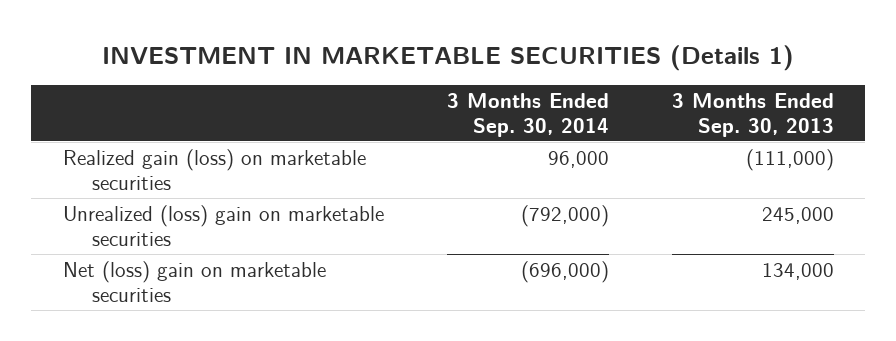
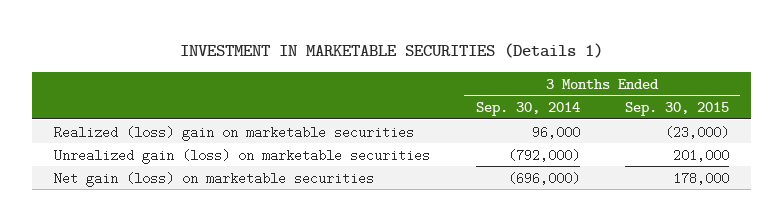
- | 3 Months Ended Sep. 30, 2014 | 3 Months Ended Sep. 30, 2013
+ | 3 Months Ended Sep. 30, 2014 | 3 Months Ended Sep. 30, 2015
- Realized gain (loss) on marketable securities | 96,000 | (111,000)
- Unrealized (loss) gain on marketable securities | (792,000) | 245,000
- Net (loss) gain on marketable securities | (696,000) | 134,000
+ Realized (loss) gain on marketable securities | 96,000 | (23,000)
+ Unrealized gain (loss) on marketable securities | (792,000) | 201,000
+ Net gain (loss) on marketable securities | (696,000) | 178,000

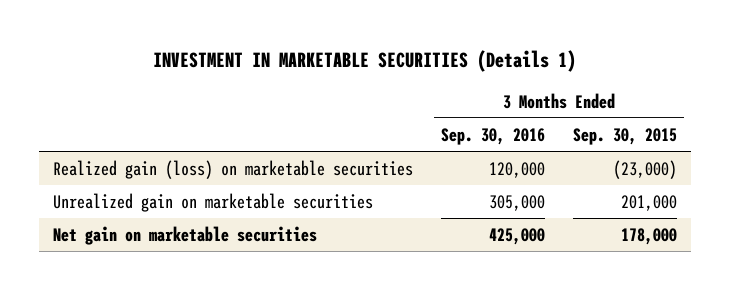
- | 3 Months Ended Sep. 30, 2014 | 3 Months Ended Sep. 30, 2015
+ | 3 Months Ended Sep. 30, 2016 | 3 Months Ended Sep. 30, 2015
- Realized (loss) gain on marketable securities | 96,000 | (23,000)
- Unrealized gain (loss) on marketable securities | (792,000) | 201,000
- Net gain (loss) on marketable securities | (696,000) | 178,000
+ Realized gain (loss) on marketable securities | 120,000 | (23,000)
+ Unrealized gain on marketable securities | 305,000 | 201,000
+ Net gain on marketable securities | 425,000 | 178,000

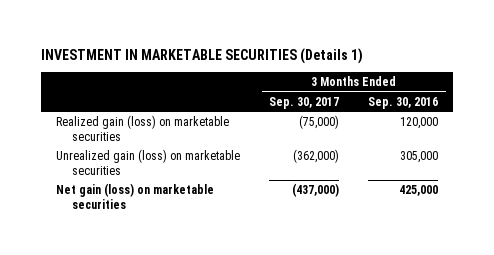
- | 3 Months Ended Sep. 30, 2016 | 3 Months Ended Sep. 30, 2015
+ | 3 Months Ended Sep. 30, 2017 | 3 Months Ended Sep. 30, 2016
- Unrealized gain on marketable securities | 305,000 | 201,000
- Net gain on marketable securities | 425,000 | 178,000
+ Unrealized gain (loss) on marketable securities | (362,000) | 305,000
+ Net gain (loss) on marketable securities | (437,000) | 425,000

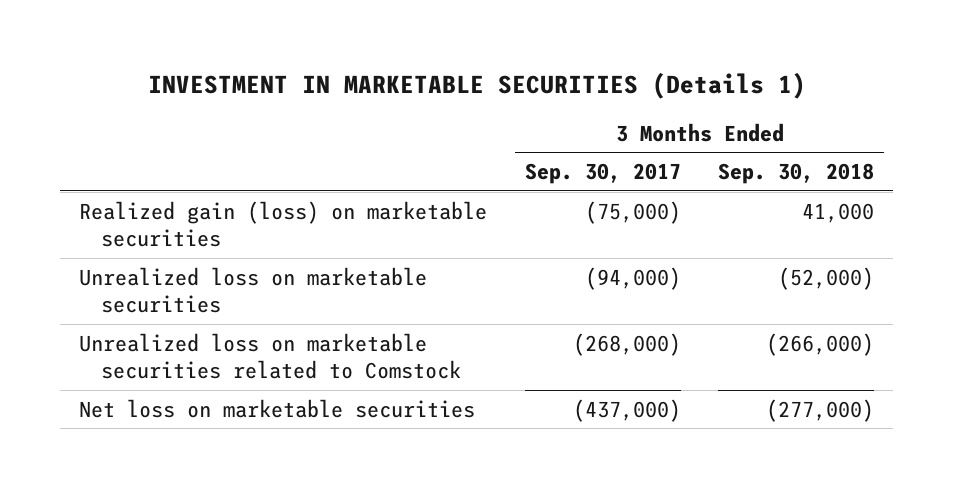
- | 3 Months Ended Sep. 30, 2017 | 3 Months Ended Sep. 30, 2016
+ | 3 Months Ended Sep. 30, 2017 | 3 Months Ended Sep. 30, 2018
- Unrealized gain (loss) on marketable securities | (362,000) | 305,000
- Net gain (loss) on marketable securities | (437,000) | 425,000
+ Unrealized loss on marketable securities | (94,000) | (52,000)
+ Unrealized loss on marketable securities related to Comstock | (268,000) | (266,000)
+ Net loss on marketable securities | (437,000) | (277,000)

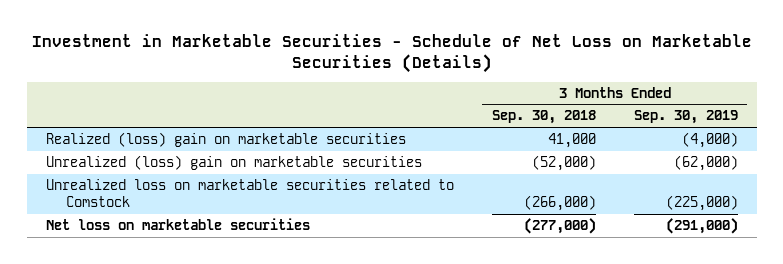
- INVESTMENT IN MARKETABLE SECURITIES (Details 1)
+ Investment in Marketable Securities - Schedule of Net Loss on Marketable Securities (Details)
- | 3 Months Ended Sep. 30, 2017 | 3 Months Ended Sep. 30, 2018
+ | 3 Months Ended Sep. 30, 2018 | 3 Months Ended Sep. 30, 2019
- Realized gain (loss) on marketable securities | (75,000) | 41,000
- Unrealized loss on marketable securities | (94,000) | (52,000)
+ Realized (loss) gain on marketable securities | 41,000 | (4,000)
+ Unrealized (loss) gain on marketable securities | (52,000) | (62,000)

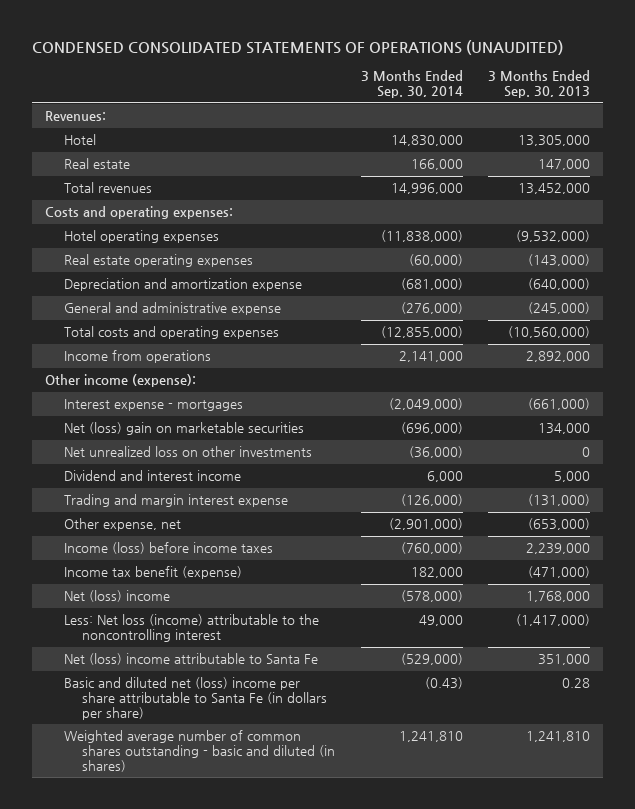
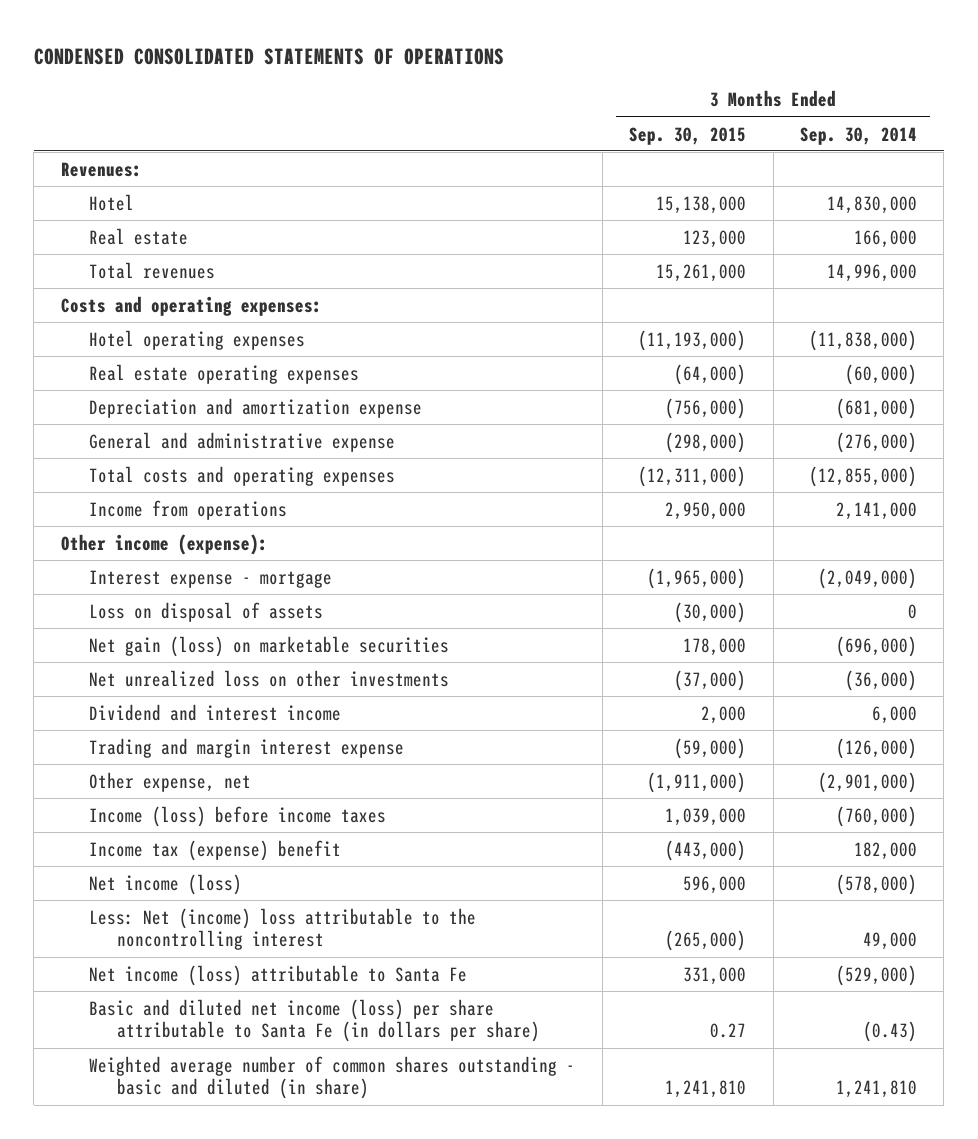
- CONDENSED CONSOLIDATED STATEMENTS OF OPERATIONS (UNAUDITED)
+ CONDENSED CONSOLIDATED STATEMENTS OF OPERATIONS
- | 3 Months Ended Sep. 30, 2014 | 3 Months Ended Sep. 30, 2013
+ | 3 Months Ended Sep. 30, 2015 | 3 Months Ended Sep. 30, 2014
- Interest expense - mortgages | (2,049,000) | (661,000)
- Net (loss) gain on marketable securities | (696,000) | 134,000
+ Interest expense - mortgage | (1,965,000) | (2,049,000)
+ Loss on disposal of assets | (30,000) | 0
+ Net gain (loss) on marketable securities | 178,000 | (696,000)
- Income tax benefit (expense) | 182,000 | (471,000)
- Net (loss) income | (578,000) | 1,768,000
- Less: Net loss (income) attributable to the noncontrolling interest | 49,000 | (1,417,000)
- Net (loss) income attributable to Santa Fe | (529,000) | 351,000
- Basic and diluted net (loss) income per share attributable to Santa Fe (in dollars per share) | (0.43) | 0.28
- Weighted average number of common shares outstanding - basic and diluted (in shares) | 1,241,810 | 1,241,810
+ Income tax (expense) benefit | (443,000) | 182,000
+ Net income (loss) | 596,000 | (578,000)
+ Less: Net (income) loss attributable to the noncontrolling interest | (265,000) | 49,000
+ Net income (loss) attributable to Santa Fe | 331,000 | (529,000)
+ Basic and diluted net income (loss) per share attributable to Santa Fe (in dollars per share) | 0.27 | (0.43)
+ Weighted average number of common shares outstanding - basic and diluted (in share) | 1,241,810 | 1,241,810

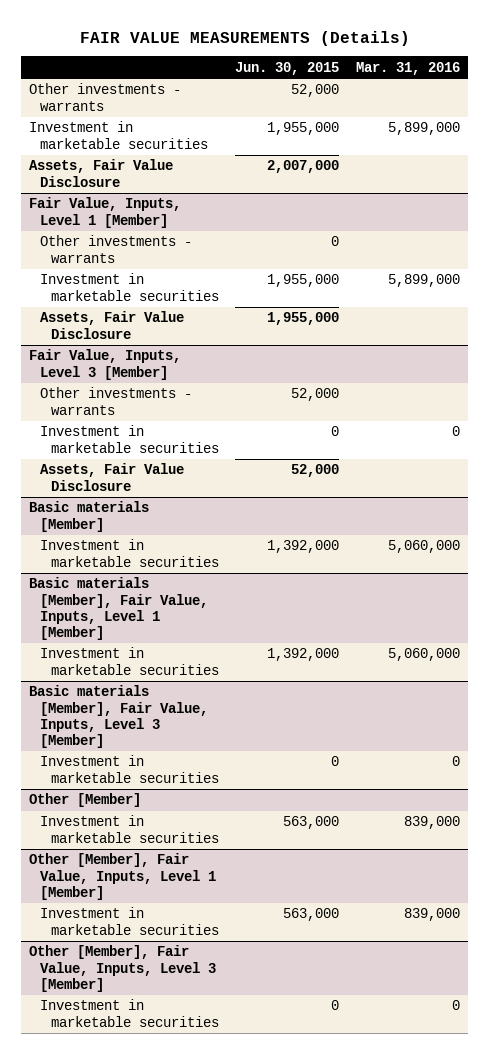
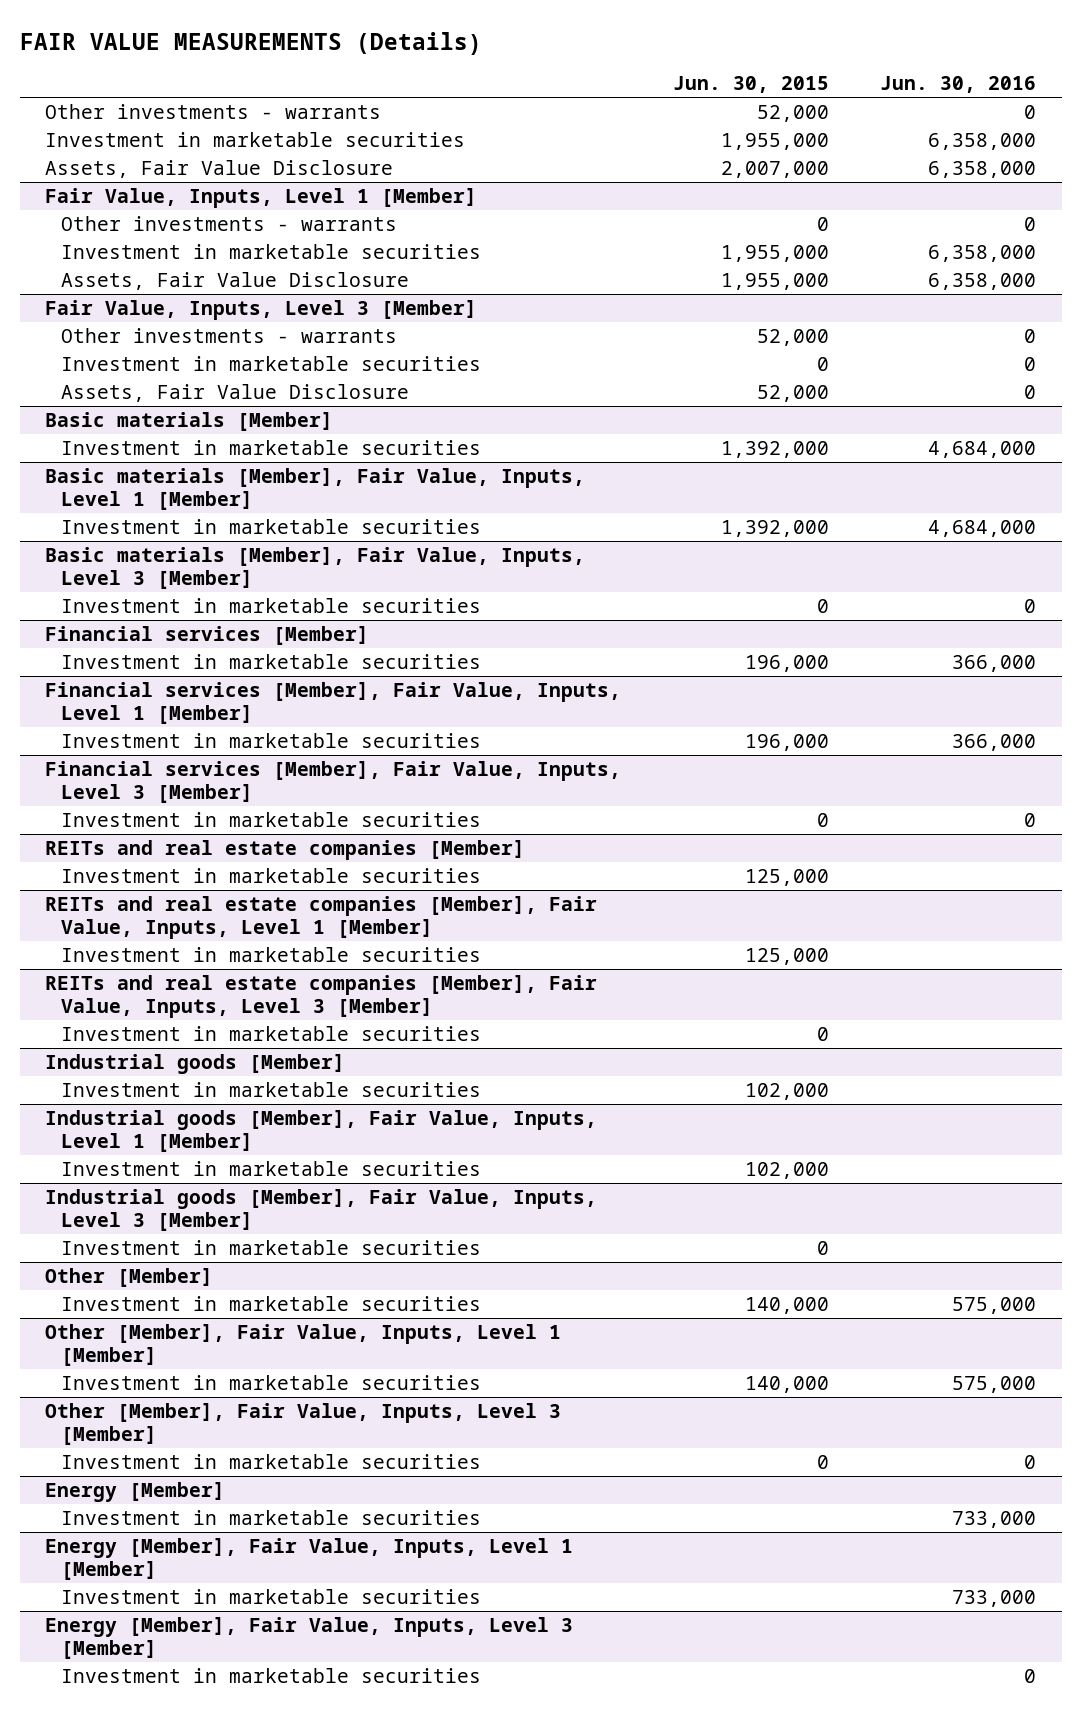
- | Jun. 30, 2015 | Mar. 31, 2016
+ | Jun. 30, 2015 | Jun. 30, 2016
+ Financial services [Member]
+ Investment in marketable securities | 196,000 | 366,000
+ Financial services [Member], Fair Value, Inputs, Level 1 [Member]
+ Investment in marketable securities | 196,000 | 366,000
+ Financial services [Member], Fair Value, Inputs, Level 3 [Member]
+ Investment in marketable securities | 0 | 0
+ REITs and real estate companies [Member]
+ Investment in marketable securities | 125,000 |
+ REITs and real estate companies [Member], Fair Value, Inputs, Level 1 [Member]
+ Investment in marketable securities | 125,000 |
+ REITs and real estate companies [Member], Fair Value, Inputs, Level 3 [Member]
+ Investment in marketable securities | 0 |
+ Industrial goods [Member]
+ Investment in marketable securities | 102,000 |
+ Industrial goods [Member], Fair Value, Inputs, Level 1 [Member]
+ Investment in marketable securities | 102,000 |
+ Industrial goods [Member], Fair Value, Inputs, Level 3 [Member]
+ Investment in marketable securities | 0 |
@ Other [Member]
- Investment in marketable securities | 563,000 | 839,000
+ Investment in marketable securities | 140,000 | 575,000
@ Other [Member], Fair Value, Inputs, Level 1 [Member]
- Investment in marketable securities | 563,000 | 839,000
+ Investment in marketable securities | 140,000 | 575,000
+ Energy [Member]
+ Investment in marketable securities | | 733,000
+ Energy [Member], Fair Value, Inputs, Level 1 [Member]
+ Investment in marketable securities | | 733,000
+ Energy [Member], Fair Value, Inputs, Level 3 [Member]
+ Investment in marketable securities | | 0

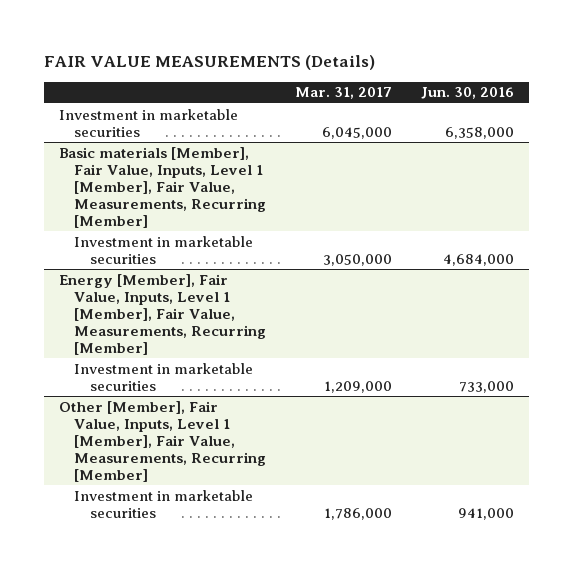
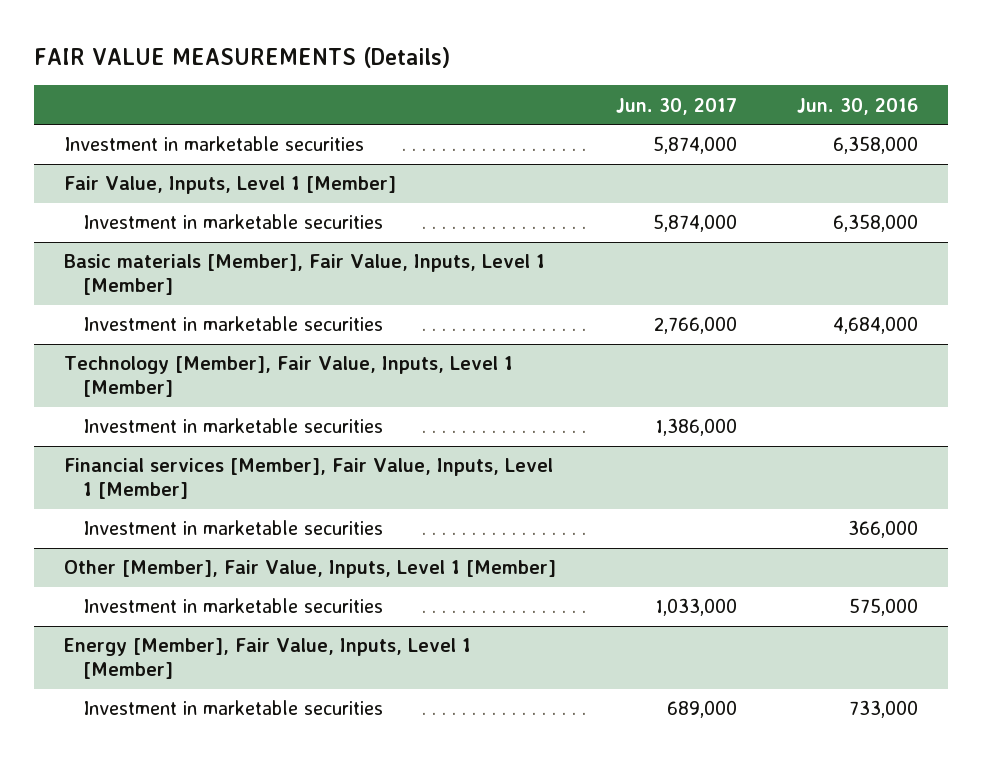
- | Mar. 31, 2017 | Jun. 30, 2016
+ | Jun. 30, 2017 | Jun. 30, 2016
- Basic materials [Member], Fair Value, Inputs, Level 1 [Member], Fair Value, Measurements, Recurring [Member]
+ Fair Value, Inputs, Level 1 [Member]
+ Investment in marketable securities | 5,874,000 | 6,358,000
+ Basic materials [Member], Fair Value, Inputs, Level 1 [Member]
- Energy [Member], Fair Value, Inputs, Level 1 [Member], Fair Value, Measurements, Recurring [Member]
+ Technology [Member], Fair Value, Inputs, Level 1 [Member]
+ Investment in marketable securities | 1,386,000 |
+ Financial services [Member], Fair Value, Inputs, Level 1 [Member]
+ Investment in marketable securities | | 366,000
+ Other [Member], Fair Value, Inputs, Level 1 [Member]
+ Investment in marketable securities | 1,033,000 | 575,000
+ Energy [Member], Fair Value, Inputs, Level 1 [Member]
- Other [Member], Fair Value, Inputs, Level 1 [Member], Fair Value, Measurements, Recurring [Member]
- Investment in marketable securities | 1,786,000 | 941,000

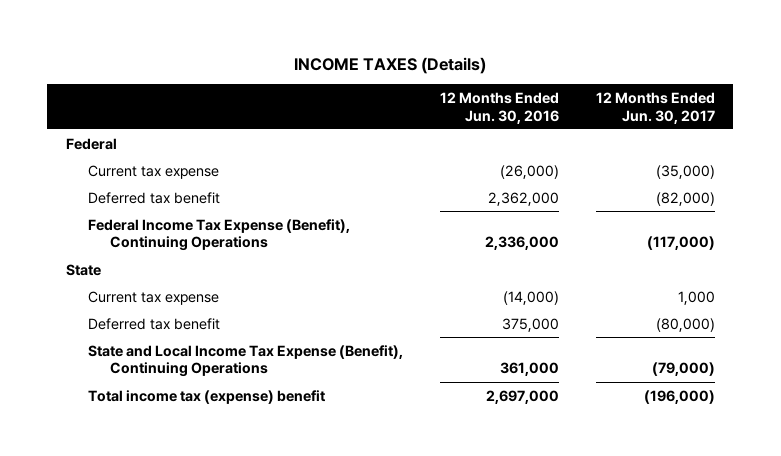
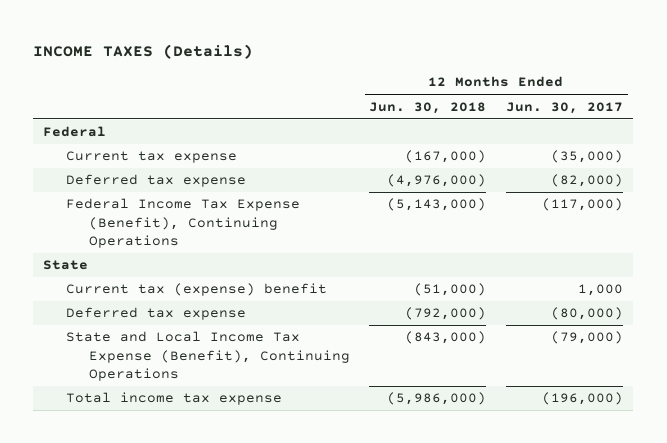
- | 12 Months Ended Jun. 30, 2016 | 12 Months Ended Jun. 30, 2017
+ | 12 Months Ended Jun. 30, 2018 | 12 Months Ended Jun. 30, 2017
- Deferred tax benefit | 2,362,000 | (82,000)
+ Deferred tax expense | (4,976,000) | (82,000)
- Current tax expense | (14,000) | 1,000
- Deferred tax benefit | 375,000 | (80,000)
+ Current tax (expense) benefit | (51,000) | 1,000
+ Deferred tax expense | (792,000) | (80,000)
- Total income tax (expense) benefit | 2,697,000 | (196,000)
+ Total income tax expense | (5,986,000) | (196,000)

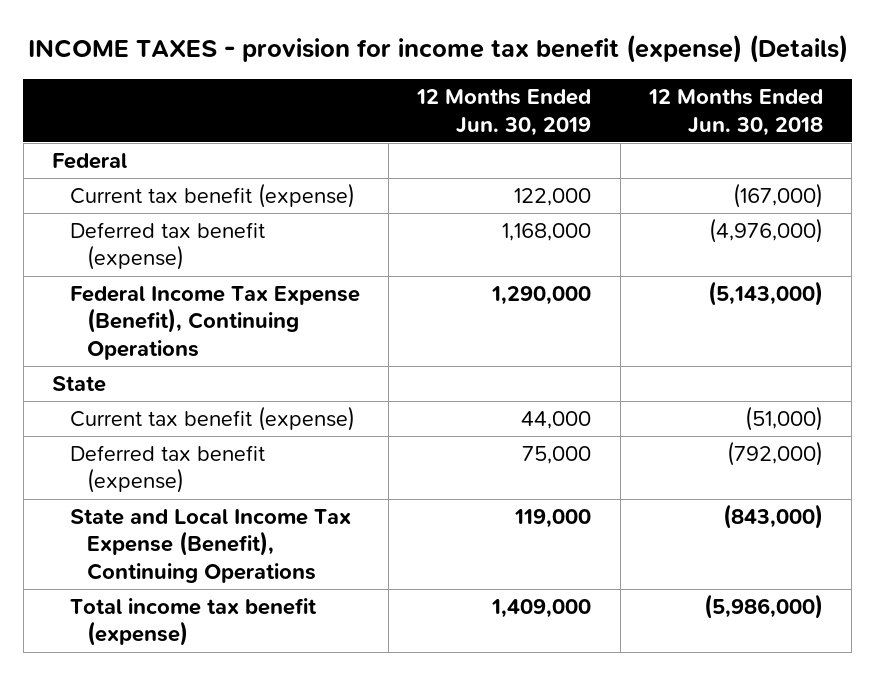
- INCOME TAXES (Details)
+ INCOME TAXES - provision for income tax benefit (expense) (Details)
- | 12 Months Ended Jun. 30, 2018 | 12 Months Ended Jun. 30, 2017
+ | 12 Months Ended Jun. 30, 2019 | 12 Months Ended Jun. 30, 2018
- Current tax expense | (167,000) | (35,000)
- Deferred tax expense | (4,976,000) | (82,000)
+ Current tax benefit (expense) | 122,000 | (167,000)
+ Deferred tax benefit (expense) | 1,168,000 | (4,976,000)
- Current tax (expense) benefit | (51,000) | 1,000
- Deferred tax expense | (792,000) | (80,000)
+ Current tax benefit (expense) | 44,000 | (51,000)
+ Deferred tax benefit (expense) | 75,000 | (792,000)
- Total income tax expense | (5,986,000) | (196,000)
+ Total income tax benefit (expense) | 1,409,000 | (5,986,000)

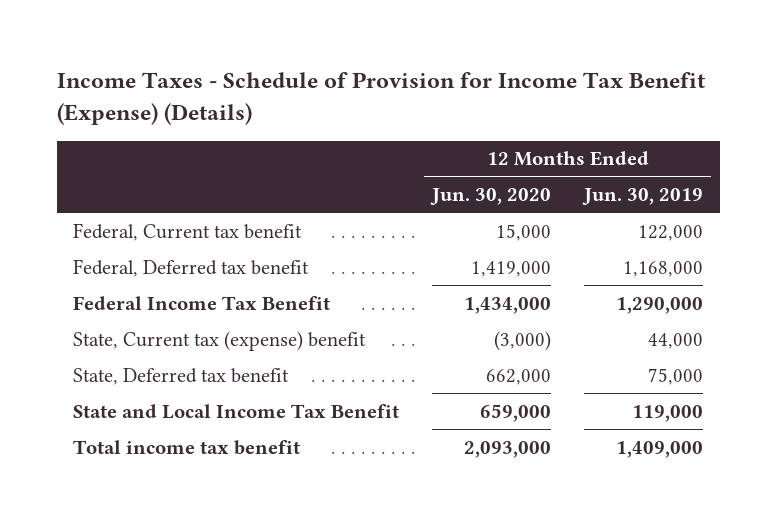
- INCOME TAXES - provision for income tax benefit (expense) (Details)
+ Income Taxes - Schedule of Provision for Income Tax Benefit (Expense) (Details)
- | 12 Months Ended Jun. 30, 2019 | 12 Months Ended Jun. 30, 2018
+ | 12 Months Ended Jun. 30, 2020 | 12 Months Ended Jun. 30, 2019
- Federal
- Current tax benefit (expense) | 122,000 | (167,000)
- Deferred tax benefit (expense) | 1,168,000 | (4,976,000)
- Federal Income Tax Expense (Benefit), Continuing Operations | 1,290,000 | (5,143,000)
- State
- Current tax benefit (expense) | 44,000 | (51,000)
- Deferred tax benefit (expense) | 75,000 | (792,000)
- State and Local Income Tax Expense (Benefit), Continuing Operations | 119,000 | (843,000)
- Total income tax benefit (expense) | 1,409,000 | (5,986,000)
+ Federal, Current tax benefit | 15,000 | 122,000
+ Federal, Deferred tax benefit | 1,419,000 | 1,168,000
+ Federal Income Tax Benefit | 1,434,000 | 1,290,000
+ State, Current tax (expense) benefit | (3,000) | 44,000
+ State, Deferred tax benefit | 662,000 | 75,000
+ State and Local Income Tax Benefit | 659,000 | 119,000
+ Total income tax benefit | 2,093,000 | 1,409,000

